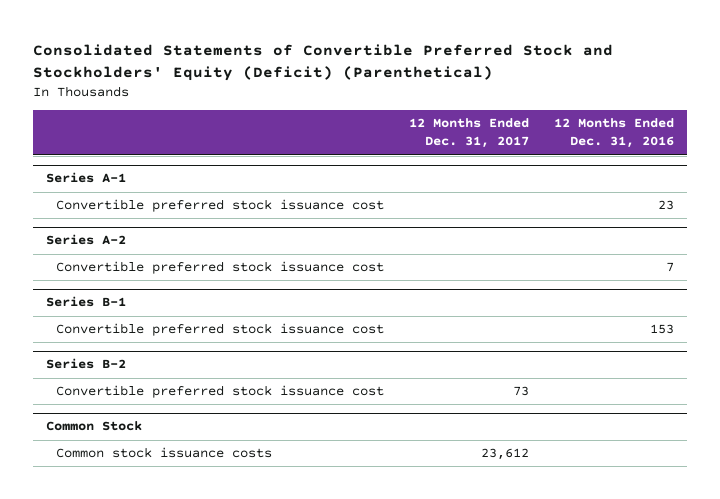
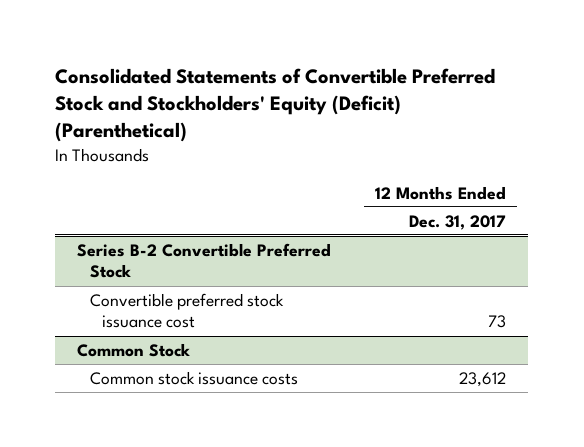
- | 12 Months Ended Dec. 31, 2017 | 12 Months Ended Dec. 31, 2016
+ | 12 Months Ended Dec. 31, 2017
- Series A-1
- Convertible preferred stock issuance cost | | 23
- Series A-2
- Convertible preferred stock issuance cost | | 7
- Series B-1
- Convertible preferred stock issuance cost | | 153
- Series B-2
+ Series B-2 Convertible Preferred Stock

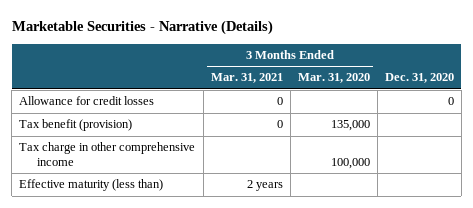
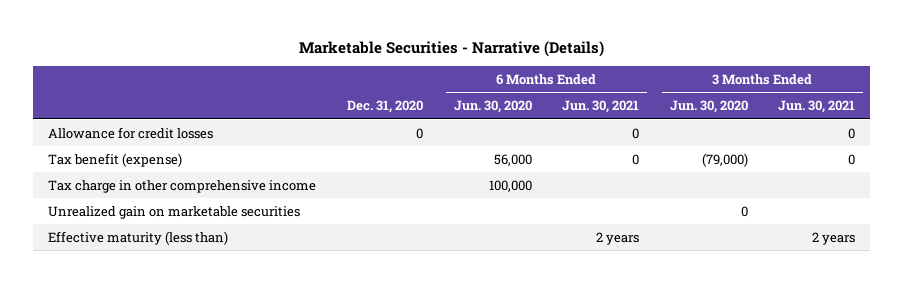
- | 3 Months Ended Mar. 31, 2021 | 3 Months Ended Mar. 31, 2020 | Dec. 31, 2020
+ | Dec. 31, 2020 | 6 Months Ended Jun. 30, 2020 | 6 Months Ended Jun. 30, 2021 | 3 Months Ended Jun. 30, 2020 | 3 Months Ended Jun. 30, 2021
- Tax benefit (provision) | 0 | 135,000 |
+ Tax benefit (expense) | | 56,000 | 0 | (79,000) | 0
+ Unrealized gain on marketable securities | | | | 0 |

